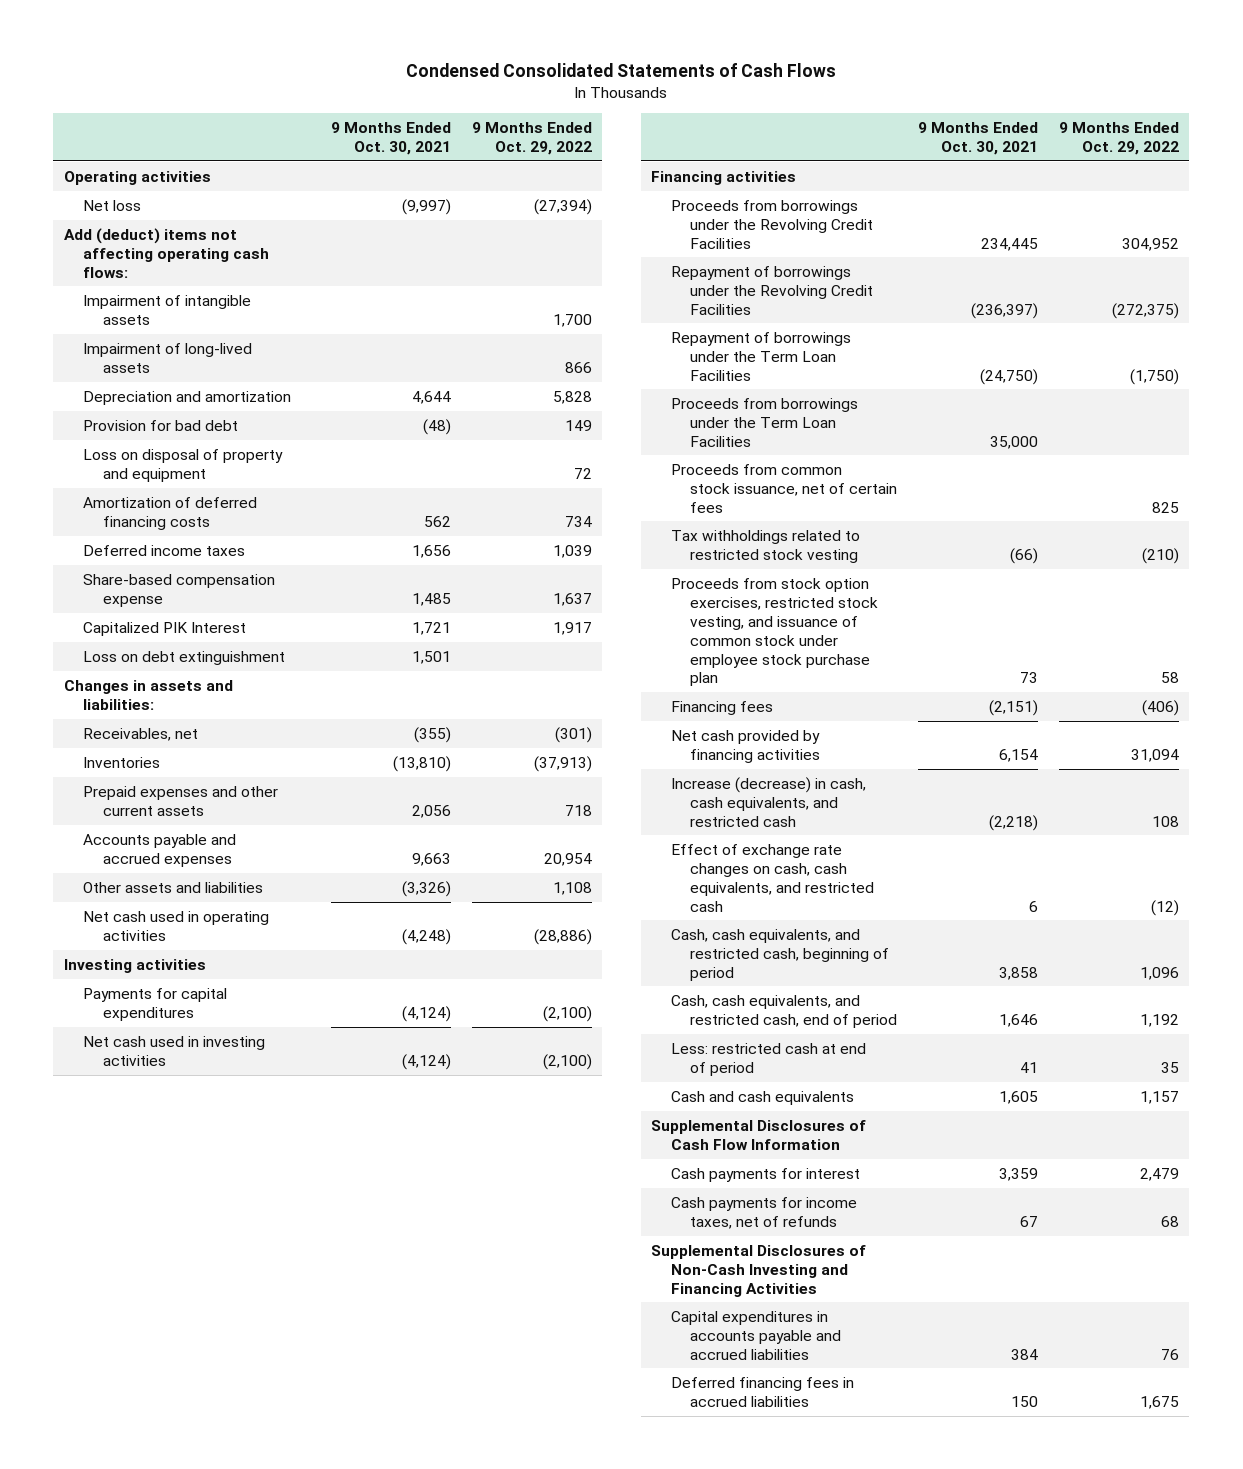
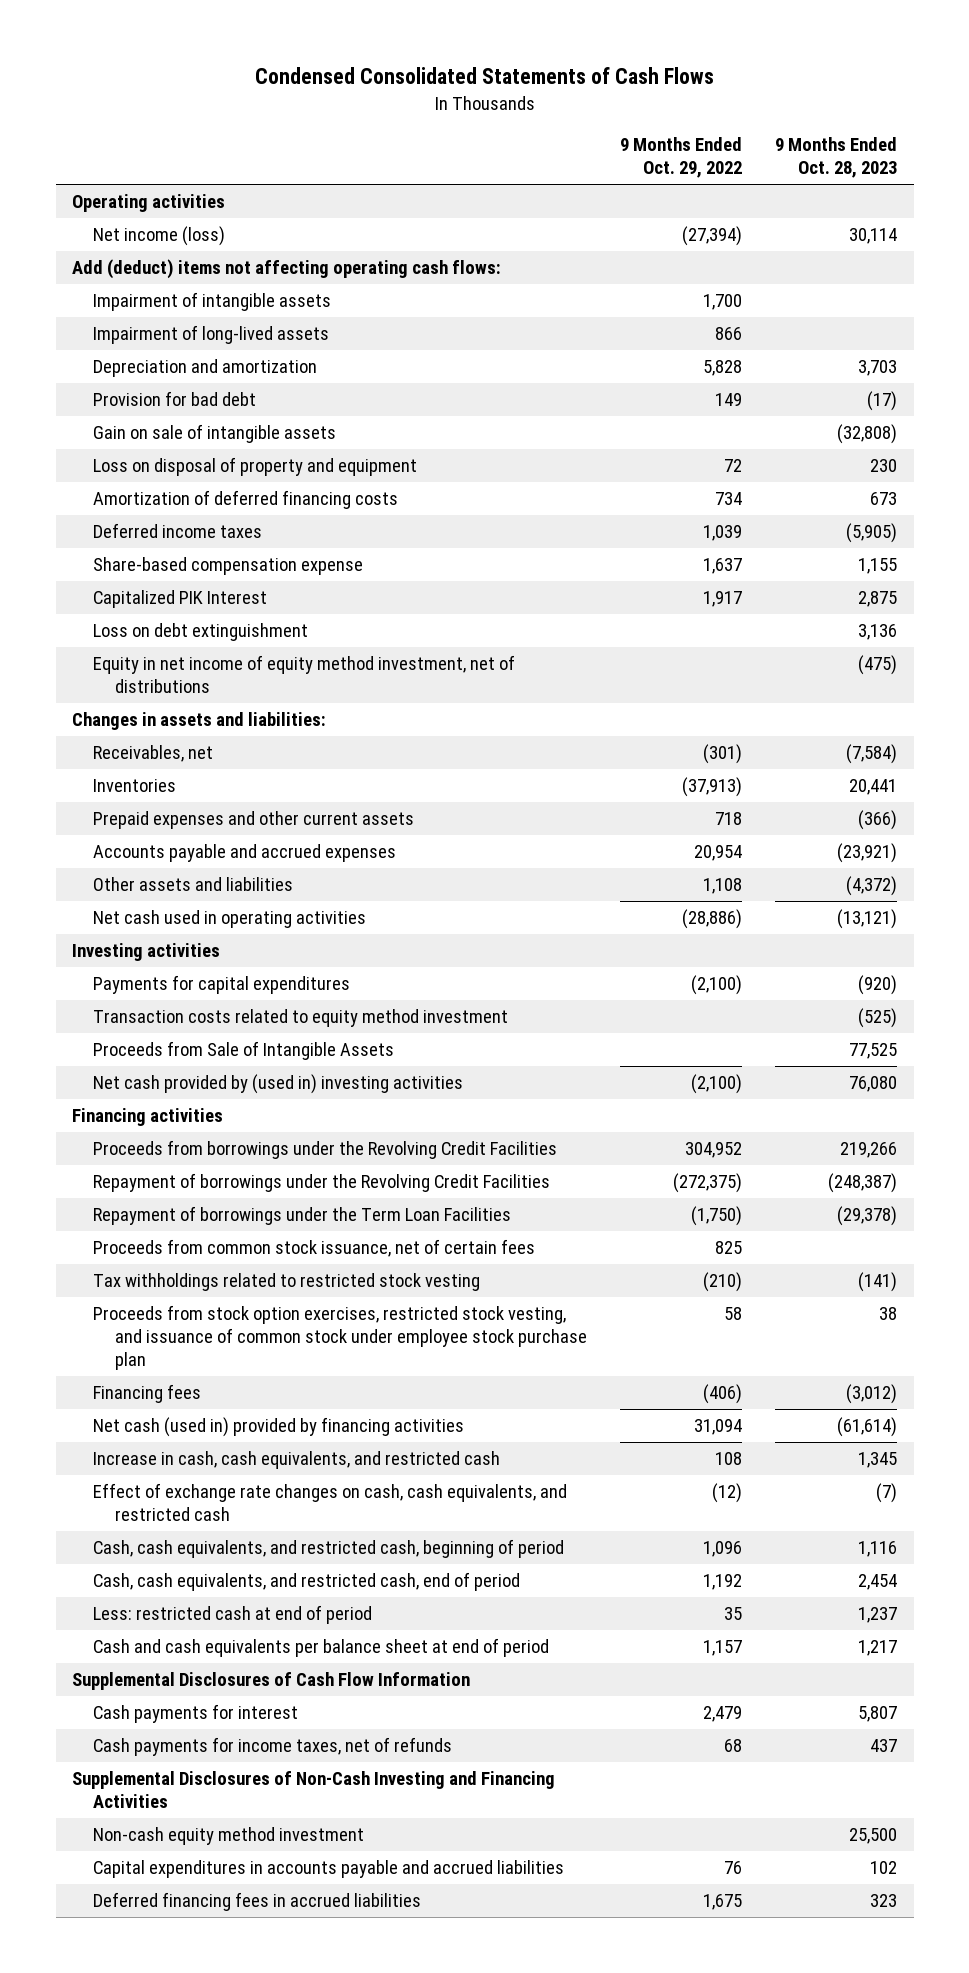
- | 9 Months Ended Oct. 30, 2021 | 9 Months Ended Oct. 29, 2022
+ | 9 Months Ended Oct. 29, 2022 | 9 Months Ended Oct. 28, 2023
- Net loss | (9,997) | (27,394)
+ Net income (loss) | (27,394) | 30,114
+ Gain on sale of intangible assets | | (32,808)
+ Equity in net income of equity method investment, net of distributions | | (475)
- Net cash used in investing activities | (4,124) | (2,100)
+ Transaction costs related to equity method investment | | (525)
+ Proceeds from Sale of Intangible Assets | | 77,525
+ Net cash provided by (used in) investing activities | (2,100) | 76,080
- Proceeds from borrowings under the Term Loan Facilities | 35,000 |
- Net cash provided by financing activities | 6,154 | 31,094
- Increase (decrease) in cash, cash equivalents, and restricted cash | (2,218) | 108
+ Net cash (used in) provided by financing activities | 31,094 | (61,614)
+ Increase in cash, cash equivalents, and restricted cash | 108 | 1,345
- Cash and cash equivalents | 1,605 | 1,157
+ Cash and cash equivalents per balance sheet at end of period | 1,157 | 1,217
+ Non-cash equity method investment | | 25,500

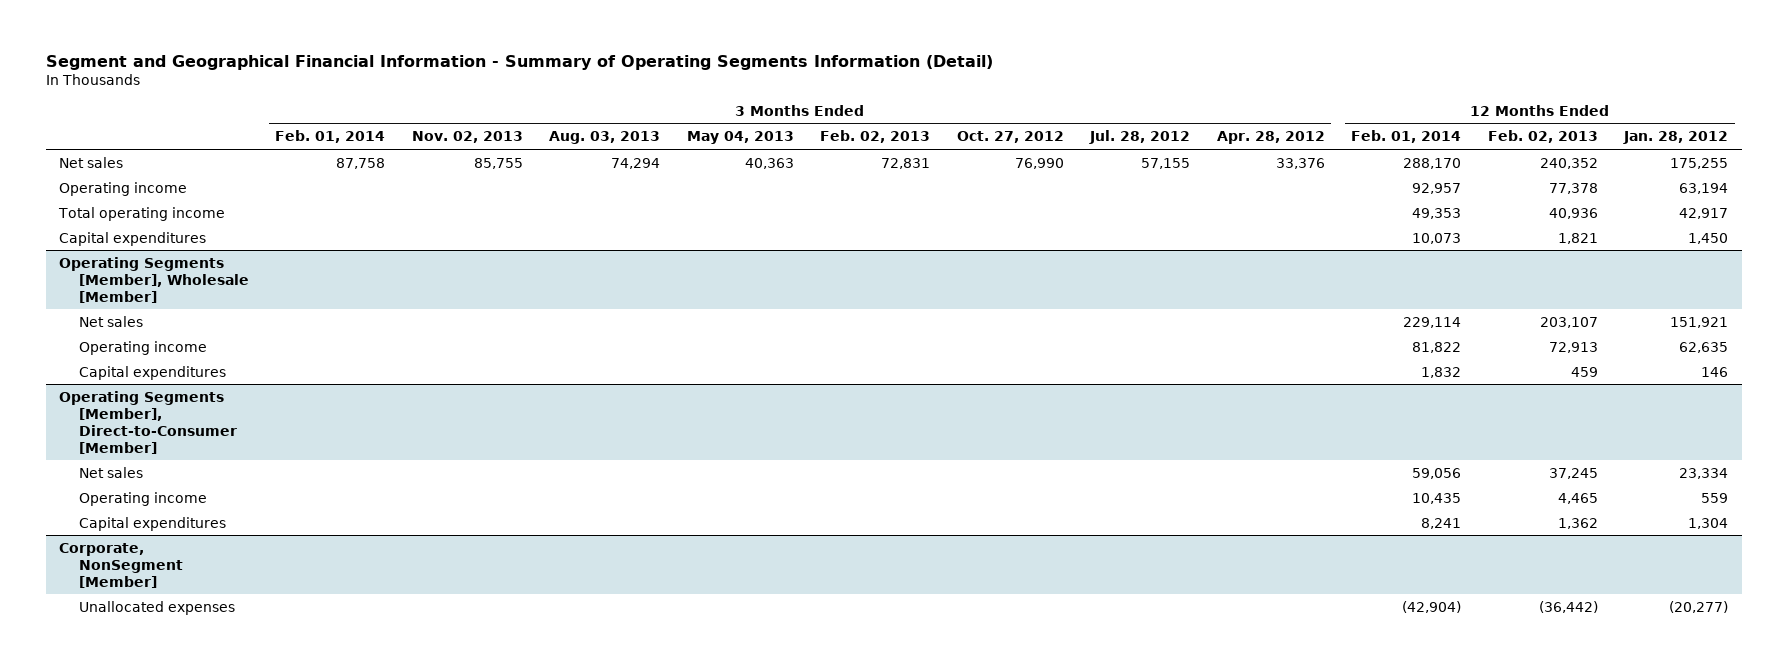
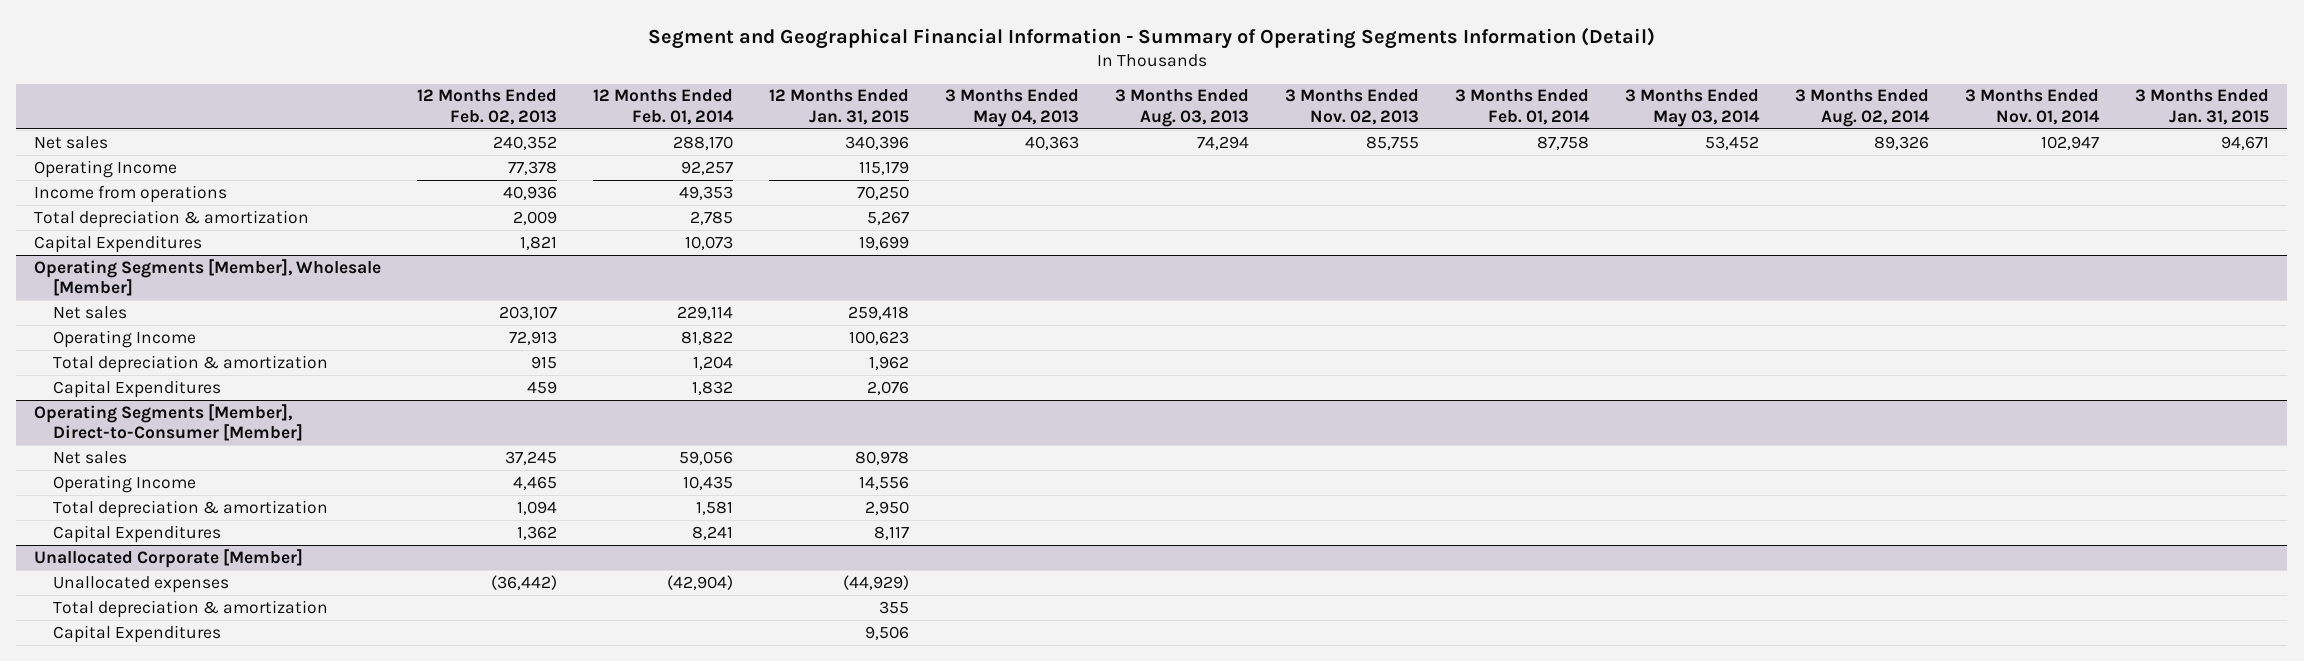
- | 3 Months Ended Feb. 01, 2014 | 3 Months Ended Nov. 02, 2013 | 3 Months Ended Aug. 03, 2013 | 3 Months Ended May 04, 2013 | 3 Months Ended Feb. 02, 2013 | 3 Months Ended Oct. 27, 2012 | 3 Months Ended Jul. 28, 2012 | 3 Months Ended Apr. 28, 2012 | 12 Months Ended Feb. 01, 2014 | 12 Months Ended Feb. 02, 2013 | 12 Months Ended Jan. 28, 2012
+ | 12 Months Ended Feb. 02, 2013 | 12 Months Ended Feb. 01, 2014 | 12 Months Ended Jan. 31, 2015 | 3 Months Ended May 04, 2013 | 3 Months Ended Aug. 03, 2013 | 3 Months Ended Nov. 02, 2013 | 3 Months Ended Feb. 01, 2014 | 3 Months Ended May 03, 2014 | 3 Months Ended Aug. 02, 2014 | 3 Months Ended Nov. 01, 2014 | 3 Months Ended Jan. 31, 2015
- Operating income | | | | | | | | | 92,957 | 77,378 | 63,194
- Total operating income | | | | | | | | | 49,353 | 40,936 | 42,917
- Capital expenditures | | | | | | | | | 10,073 | 1,821 | 1,450
+ Operating Income | 77,378 | 92,257 | 115,179 | | | | | | | |
+ Income from operations | 40,936 | 49,353 | 70,250 | | | | | | | |
+ Total depreciation & amortization | 2,009 | 2,785 | 5,267 | | | | | | | |
+ Capital Expenditures | 1,821 | 10,073 | 19,699 | | | | | | | |
@ Operating Segments [Member], Wholesale [Member]
- Operating income | | | | | | | | | 81,822 | 72,913 | 62,635
- Capital expenditures | | | | | | | | | 1,832 | 459 | 146
+ Operating Income | 72,913 | 81,822 | 100,623 | | | | | | | |
+ Total depreciation & amortization | 915 | 1,204 | 1,962 | | | | | | | |
+ Capital Expenditures | 459 | 1,832 | 2,076 | | | | | | | |
@ Operating Segments [Member], Direct-to-Consumer [Member]
- Operating income | | | | | | | | | 10,435 | 4,465 | 559
- Capital expenditures | | | | | | | | | 8,241 | 1,362 | 1,304
- Corporate, NonSegment [Member]
@ Operating Segments [Member], Direct-to-Consumer [Member]
+ Operating Income | 4,465 | 10,435 | 14,556 | | | | | | | |
+ Total depreciation & amortization | 1,094 | 1,581 | 2,950 | | | | | | | |
+ Capital Expenditures | 1,362 | 8,241 | 8,117 | | | | | | | |
+ Unallocated Corporate [Member]
+ Total depreciation & amortization | | | 355 | | | | | | | |
+ Capital Expenditures | | | 9,506 | | | | | | | |

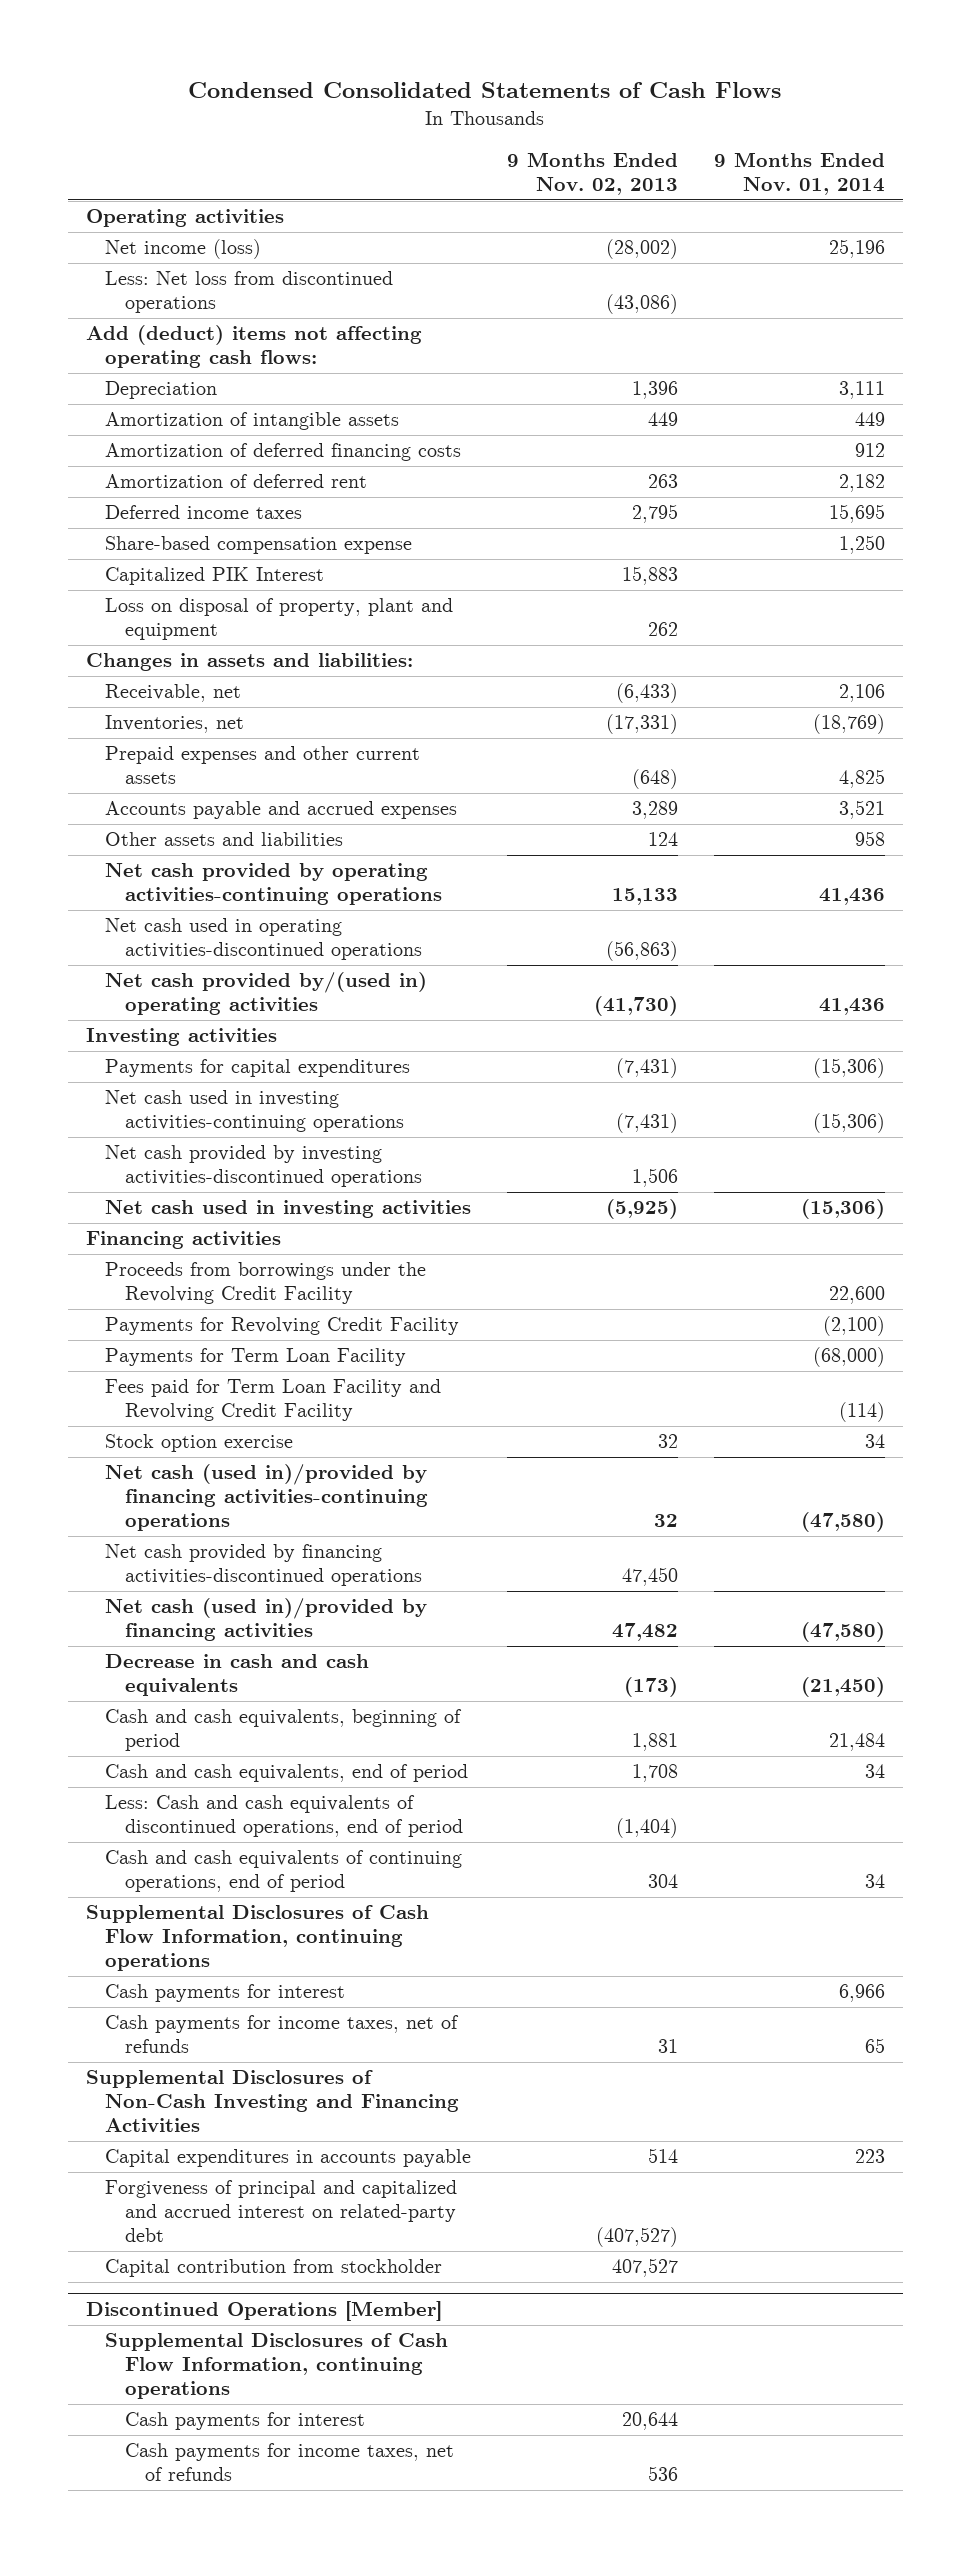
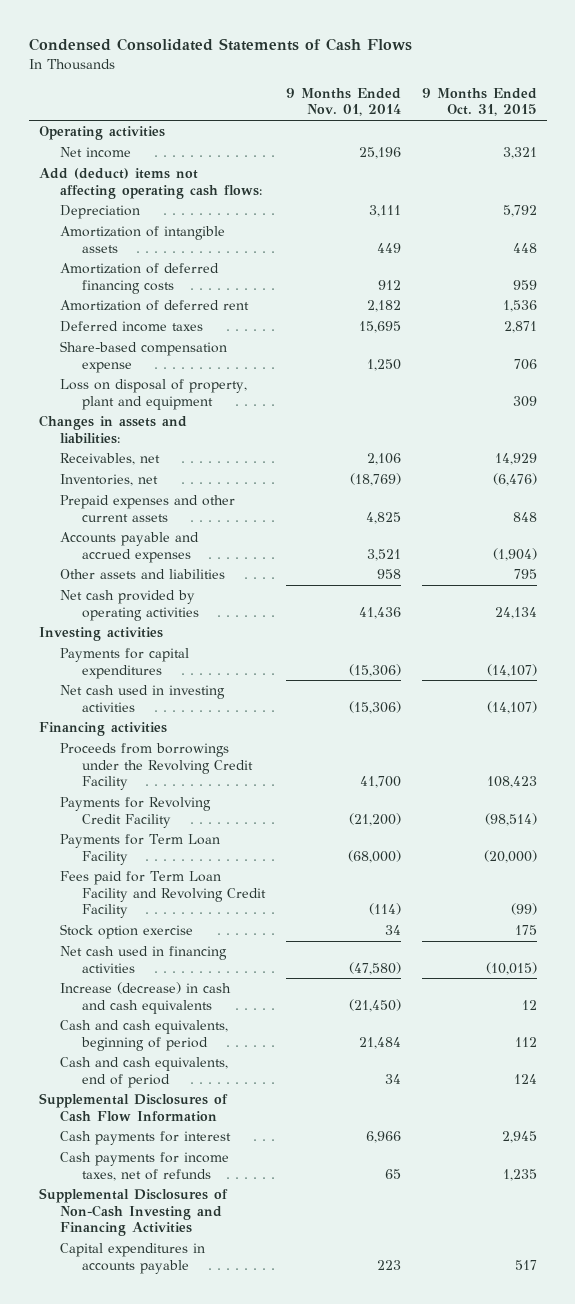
- | 9 Months Ended Nov. 02, 2013 | 9 Months Ended Nov. 01, 2014
+ | 9 Months Ended Nov. 01, 2014 | 9 Months Ended Oct. 31, 2015
- Net income (loss) | (28,002) | 25,196
- Less: Net loss from discontinued operations | (43,086) |
+ Net income | 25,196 | 3,321
- Capitalized PIK Interest | 15,883 |
- Receivable, net | (6,433) | 2,106
+ Receivables, net | 2,106 | 14,929
- Net cash provided by operating activities-continuing operations | 15,133 | 41,436
- Net cash used in operating activities-discontinued operations | (56,863) |
- Net cash provided by/(used in) operating activities | (41,730) | 41,436
+ Net cash provided by operating activities | 41,436 | 24,134
- Net cash used in investing activities-continuing operations | (7,431) | (15,306)
- Net cash provided by investing activities-discontinued operations | 1,506 |
- Proceeds from borrowings under the Revolving Credit Facility | | 22,600
- Payments for Revolving Credit Facility | | (2,100)
+ Proceeds from borrowings under the Revolving Credit Facility | 41,700 | 108,423
+ Payments for Revolving Credit Facility | (21,200) | (98,514)
- Net cash (used in)/provided by financing activities-continuing operations | 32 | (47,580)
- Net cash provided by financing activities-discontinued operations | 47,450 |
- Net cash (used in)/provided by financing activities | 47,482 | (47,580)
- Decrease in cash and cash equivalents | (173) | (21,450)
+ Net cash used in financing activities | (47,580) | (10,015)
+ Increase (decrease) in cash and cash equivalents | (21,450) | 12
- Less: Cash and cash equivalents of discontinued operations, end of period | (1,404) |
- Cash and cash equivalents of continuing operations, end of period | 304 | 34
- Supplemental Disclosures of Cash Flow Information, continuing operations
+ Supplemental Disclosures of Cash Flow Information
- Forgiveness of principal and capitalized and accrued interest on related-party debt | (407,527) |
- Capital contribution from stockholder | 407,527 |
- Discontinued Operations [Member]
- Supplemental Disclosures of Cash Flow Information, continuing operations
- Cash payments for interest | 20,644 |
- Cash payments for income taxes, net of refunds | 536 |

